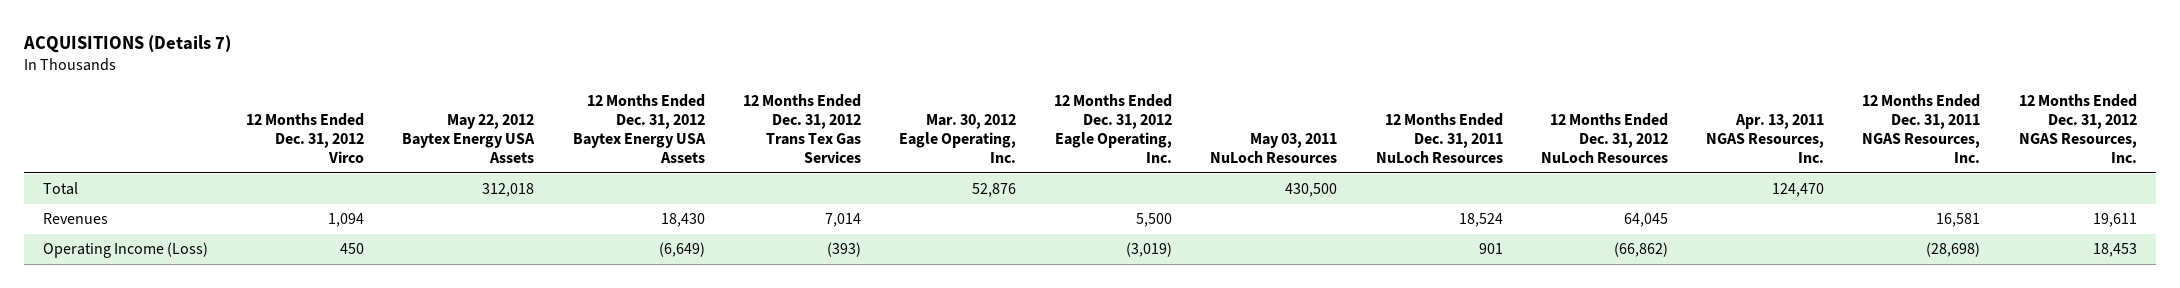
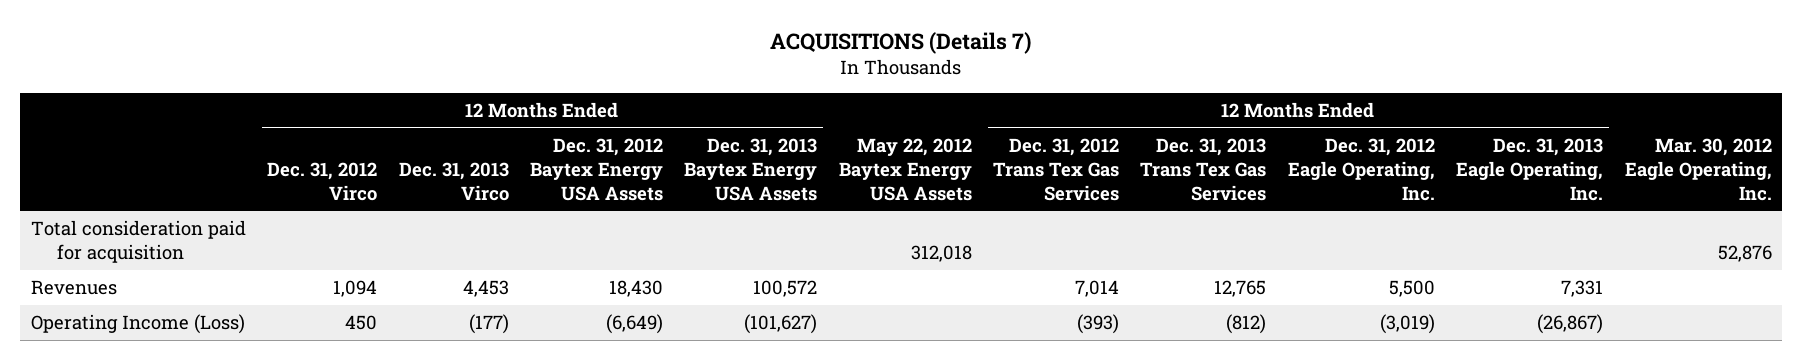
- | 12 Months Ended Dec. 31, 2012 Virco | May 22, 2012 Baytex Energy USA Assets | 12 Months Ended Dec. 31, 2012 Baytex Energy USA Assets | 12 Months Ended Dec. 31, 2012 Trans Tex Gas Services | Mar. 30, 2012 Eagle Operating, Inc. | 12 Months Ended Dec. 31, 2012 Eagle Operating, Inc. | May 03, 2011 NuLoch Resources | 12 Months Ended Dec. 31, 2011 NuLoch Resources | 12 Months Ended Dec. 31, 2012 NuLoch Resources | Apr. 13, 2011 NGAS Resources, Inc. | 12 Months Ended Dec. 31, 2011 NGAS Resources, Inc. | 12 Months Ended Dec. 31, 2012 NGAS Resources, Inc.
+ | 12 Months Ended Dec. 31, 2012 Virco | 12 Months Ended Dec. 31, 2013 Virco | 12 Months Ended Dec. 31, 2012 Baytex Energy USA Assets | 12 Months Ended Dec. 31, 2013 Baytex Energy USA Assets | May 22, 2012 Baytex Energy USA Assets | 12 Months Ended Dec. 31, 2012 Trans Tex Gas Services | 12 Months Ended Dec. 31, 2013 Trans Tex Gas Services | 12 Months Ended Dec. 31, 2012 Eagle Operating, Inc. | 12 Months Ended Dec. 31, 2013 Eagle Operating, Inc. | Mar. 30, 2012 Eagle Operating, Inc.
- Total | | 312,018 | | | 52,876 | | 430,500 | | | 124,470 | |
+ Total consideration paid for acquisition | | | | | 312,018 | | | | | 52,876

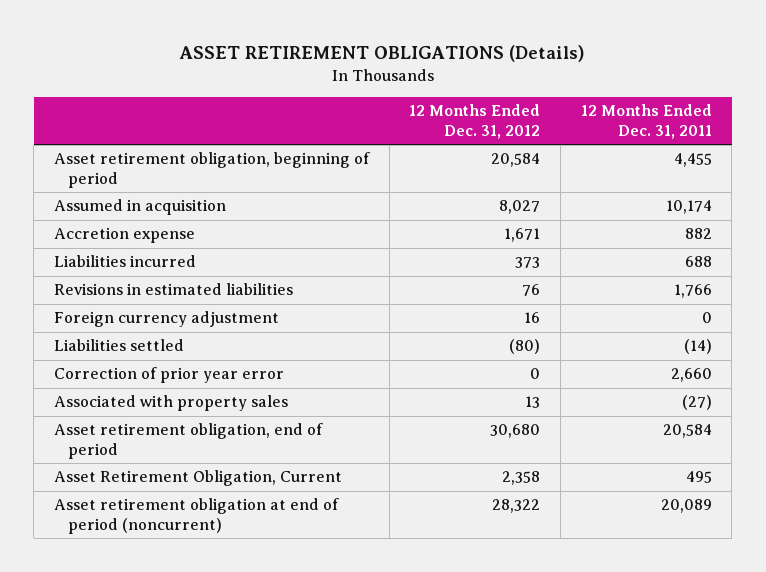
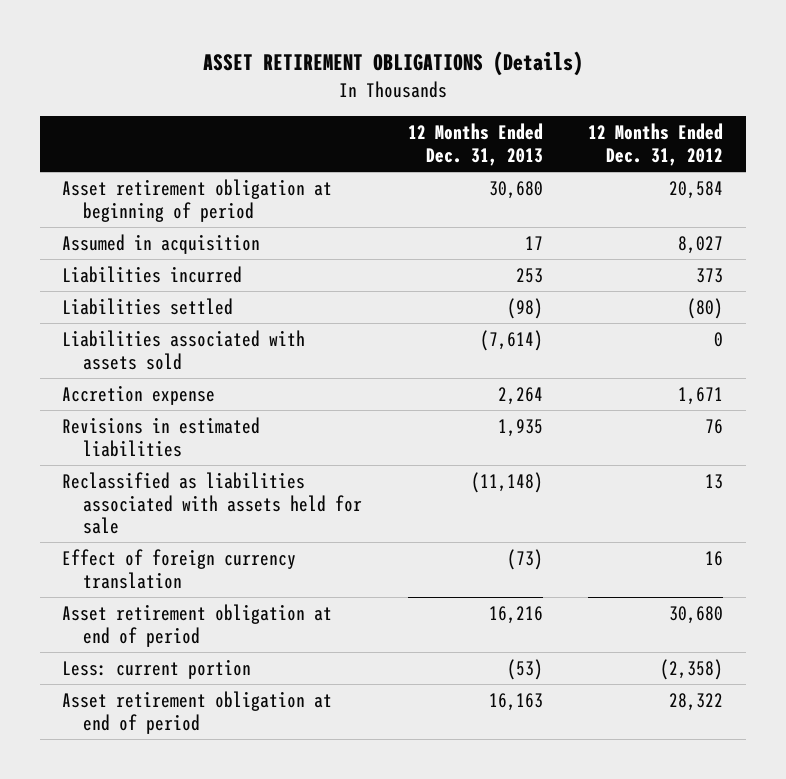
- | 12 Months Ended Dec. 31, 2012 | 12 Months Ended Dec. 31, 2011
+ | 12 Months Ended Dec. 31, 2013 | 12 Months Ended Dec. 31, 2012
- Asset retirement obligation, beginning of period | 20,584 | 4,455
+ Asset retirement obligation at beginning of period | 30,680 | 20,584
- Foreign currency adjustment | 16 | 0
- Correction of prior year error | 0 | 2,660
- Associated with property sales | 13 | (27)
- Asset retirement obligation, end of period | 30,680 | 20,584
- Asset Retirement Obligation, Current | 2,358 | 495
- Asset retirement obligation at end of period (noncurrent) | 28,322 | 20,089
+ Liabilities associated with assets sold | (7,614) | 0
moved down: Accretion expense | 2,264 | 1,671
moved down: Revisions in estimated liabilities | 1,935 | 76
+ Reclassified as liabilities associated with assets held for sale | (11,148) | 13
+ Effect of foreign currency translation | (73) | 16
+ Asset retirement obligation at end of period | 16,216 | 30,680
+ Less: current portion | (53) | (2,358)
+ Asset retirement obligation at end of period | 16,163 | 28,322

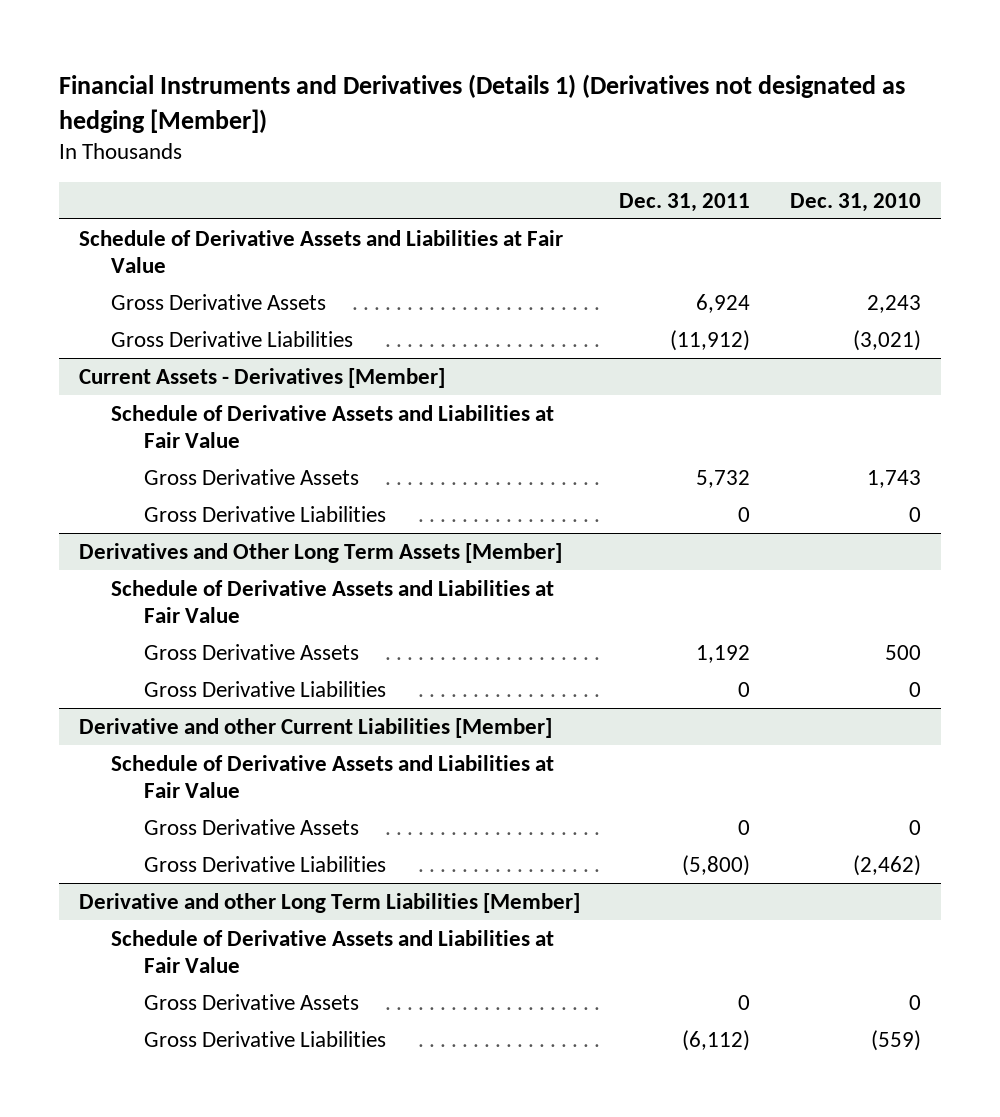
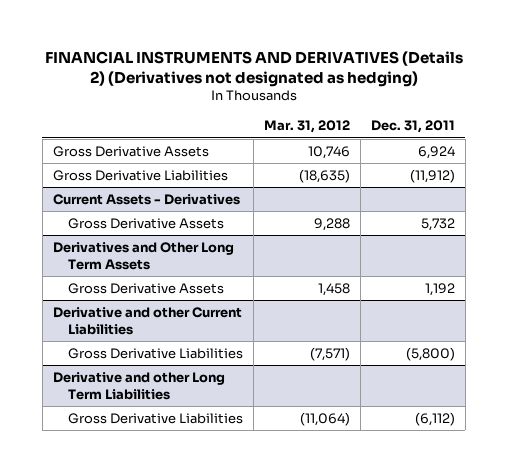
- Financial Instruments and Derivatives (Details 1) (Derivatives not designated as hedging [Member])
+ FINANCIAL INSTRUMENTS AND DERIVATIVES (Details 2) (Derivatives not designated as hedging)
- | Dec. 31, 2011 | Dec. 31, 2010
+ | Mar. 31, 2012 | Dec. 31, 2011
- Schedule of Derivative Assets and Liabilities at Fair Value
- Current Assets - Derivatives [Member]
- Schedule of Derivative Assets and Liabilities at Fair Value
+ Current Assets - Derivatives
- Gross Derivative Liabilities | 0 | 0
- Derivatives and Other Long Term Assets [Member]
- Schedule of Derivative Assets and Liabilities at Fair Value
+ Derivatives and Other Long Term Assets
- Gross Derivative Liabilities | 0 | 0
- Derivative and other Current Liabilities [Member]
- Schedule of Derivative Assets and Liabilities at Fair Value
- Gross Derivative Assets | 0 | 0
+ Derivative and other Current Liabilities
- Derivative and other Long Term Liabilities [Member]
- Schedule of Derivative Assets and Liabilities at Fair Value
- Gross Derivative Assets | 0 | 0
+ Derivative and other Long Term Liabilities

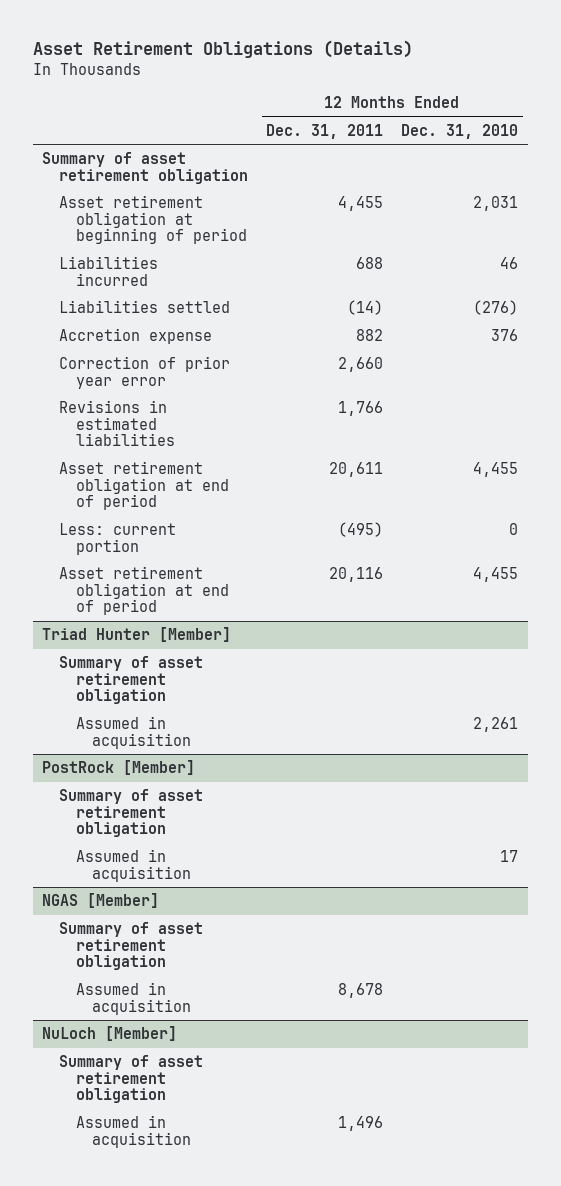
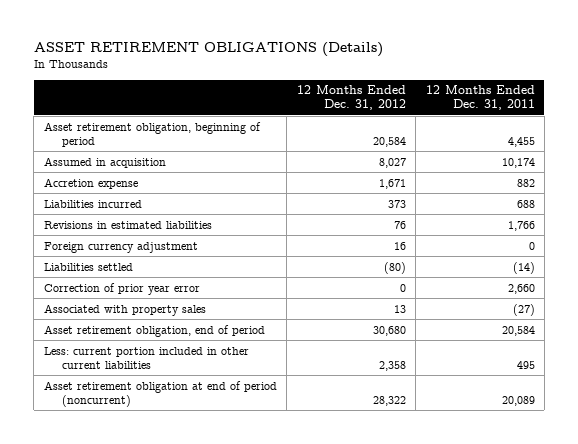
- Asset Retirement Obligations (Details)
+ ASSET RETIREMENT OBLIGATIONS (Details)
- | 12 Months Ended Dec. 31, 2011 | 12 Months Ended Dec. 31, 2010
+ | 12 Months Ended Dec. 31, 2012 | 12 Months Ended Dec. 31, 2011
- Summary of asset retirement obligation
- Asset retirement obligation at beginning of period | 4,455 | 2,031
+ Asset retirement obligation, beginning of period | 20,584 | 4,455
+ Assumed in acquisition | 8,027 | 10,174
moved up: Accretion expense | 1,671 | 882
moved up: Revisions in estimated liabilities | 76 | 1,766
+ Foreign currency adjustment | 16 | 0
- Asset retirement obligation at end of period | 20,611 | 4,455
- Less: current portion | (495) | 0
- Asset retirement obligation at end of period | 20,116 | 4,455
- Triad Hunter [Member]
- Summary of asset retirement obligation
- Assumed in acquisition | | 2,261
- PostRock [Member]
- Summary of asset retirement obligation
- Assumed in acquisition | | 17
- NGAS [Member]
- Summary of asset retirement obligation
- Assumed in acquisition | 8,678 |
- NuLoch [Member]
- Summary of asset retirement obligation
- Assumed in acquisition | 1,496 |
+ Associated with property sales | 13 | (27)
+ Asset retirement obligation, end of period | 30,680 | 20,584
+ Less: current portion included in other current liabilities | 2,358 | 495
+ Asset retirement obligation at end of period (noncurrent) | 28,322 | 20,089

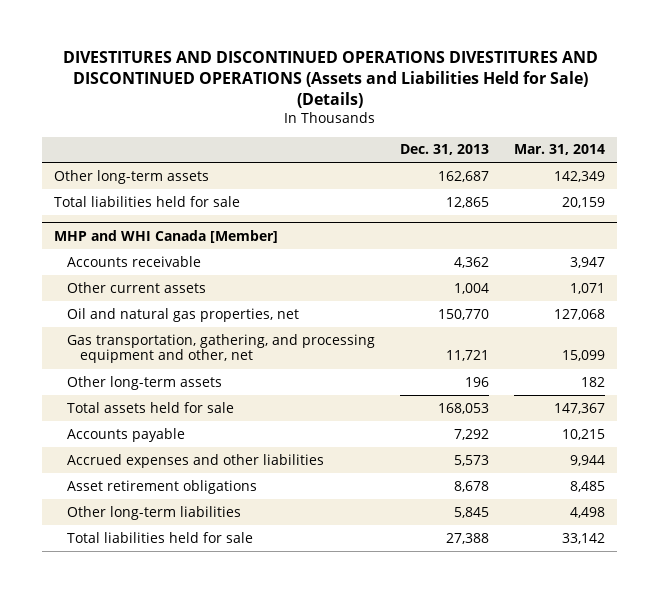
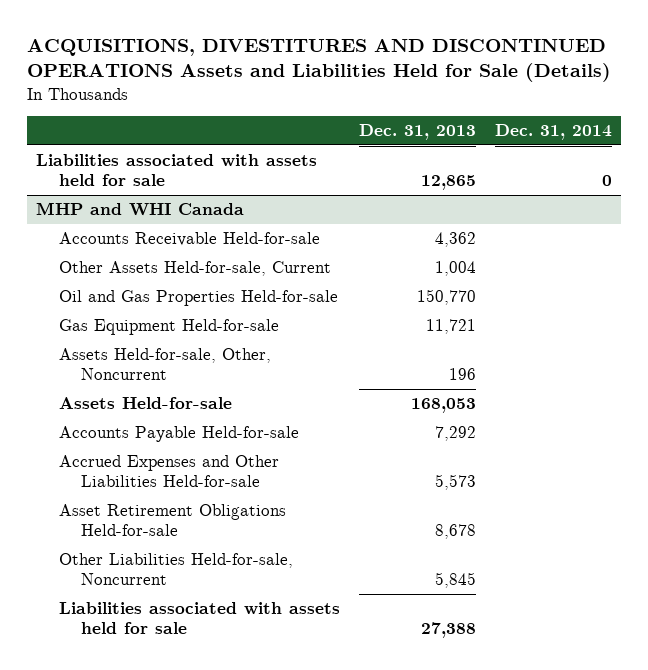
- DIVESTITURES AND DISCONTINUED OPERATIONS DIVESTITURES AND DISCONTINUED OPERATIONS (Assets and Liabilities Held for Sale) (Details)
+ ACQUISITIONS, DIVESTITURES AND DISCONTINUED OPERATIONS Assets and Liabilities Held for Sale (Details)
- | Dec. 31, 2013 | Mar. 31, 2014
+ | Dec. 31, 2013 | Dec. 31, 2014
- Other long-term assets | 162,687 | 142,349
- Total liabilities held for sale | 12,865 | 20,159
- MHP and WHI Canada [Member]
- Accounts receivable | 4,362 | 3,947
- Other current assets | 1,004 | 1,071
- Oil and natural gas properties, net | 150,770 | 127,068
- Gas transportation, gathering, and processing equipment and other, net | 11,721 | 15,099
- Other long-term assets | 196 | 182
- Total assets held for sale | 168,053 | 147,367
- Accounts payable | 7,292 | 10,215
- Accrued expenses and other liabilities | 5,573 | 9,944
- Asset retirement obligations | 8,678 | 8,485
- Other long-term liabilities | 5,845 | 4,498
- Total liabilities held for sale | 27,388 | 33,142
+ Liabilities associated with assets held for sale | 12,865 | 0
+ MHP and WHI Canada
+ Accounts Receivable Held-for-sale | 4,362 |
+ Other Assets Held-for-sale, Current | 1,004 |
+ Oil and Gas Properties Held-for-sale | 150,770 |
+ Gas Equipment Held-for-sale | 11,721 |
+ Assets Held-for-sale, Other, Noncurrent | 196 |
+ Assets Held-for-sale | 168,053 |
+ Accounts Payable Held-for-sale | 7,292 |
+ Accrued Expenses and Other Liabilities Held-for-sale | 5,573 |
+ Asset Retirement Obligations Held-for-sale | 8,678 |
+ Other Liabilities Held-for-sale, Noncurrent | 5,845 |
+ Liabilities associated with assets held for sale | 27,388 |

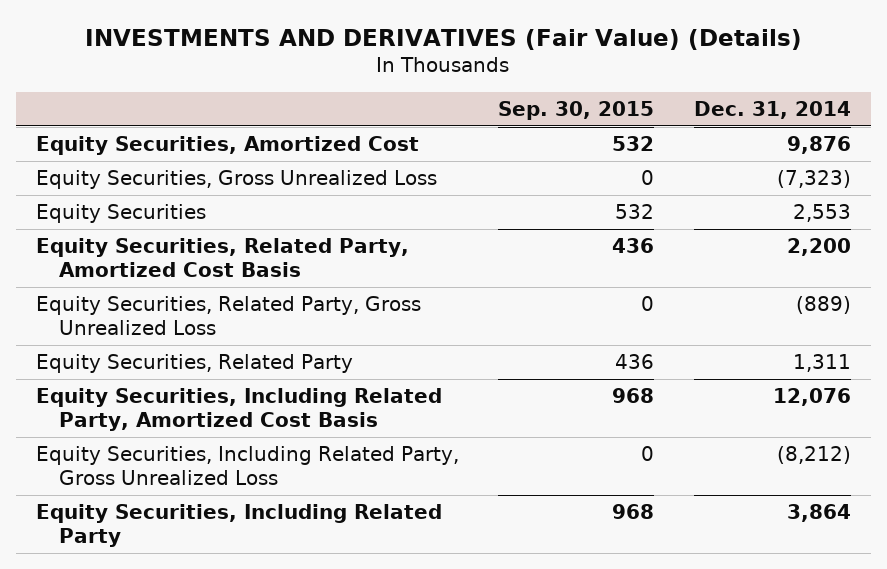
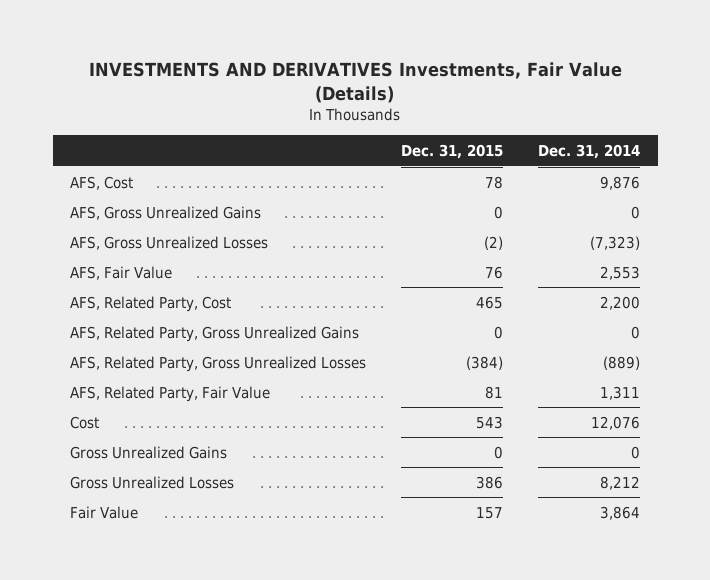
- INVESTMENTS AND DERIVATIVES (Fair Value) (Details)
+ INVESTMENTS AND DERIVATIVES Investments, Fair Value (Details)
- | Sep. 30, 2015 | Dec. 31, 2014
+ | Dec. 31, 2015 | Dec. 31, 2014
- Equity Securities, Amortized Cost | 532 | 9,876
- Equity Securities, Gross Unrealized Loss | 0 | (7,323)
- Equity Securities | 532 | 2,553
- Equity Securities, Related Party, Amortized Cost Basis | 436 | 2,200
- Equity Securities, Related Party, Gross Unrealized Loss | 0 | (889)
- Equity Securities, Related Party | 436 | 1,311
- Equity Securities, Including Related Party, Amortized Cost Basis | 968 | 12,076
- Equity Securities, Including Related Party, Gross Unrealized Loss | 0 | (8,212)
- Equity Securities, Including Related Party | 968 | 3,864
+ AFS, Cost | 78 | 9,876
+ AFS, Gross Unrealized Gains | 0 | 0
+ AFS, Gross Unrealized Losses | (2) | (7,323)
+ AFS, Fair Value | 76 | 2,553
+ AFS, Related Party, Cost | 465 | 2,200
+ AFS, Related Party, Gross Unrealized Gains | 0 | 0
+ AFS, Related Party, Gross Unrealized Losses | (384) | (889)
+ AFS, Related Party, Fair Value | 81 | 1,311
+ Cost | 543 | 12,076
+ Gross Unrealized Gains | 0 | 0
+ Gross Unrealized Losses | 386 | 8,212
+ Fair Value | 157 | 3,864

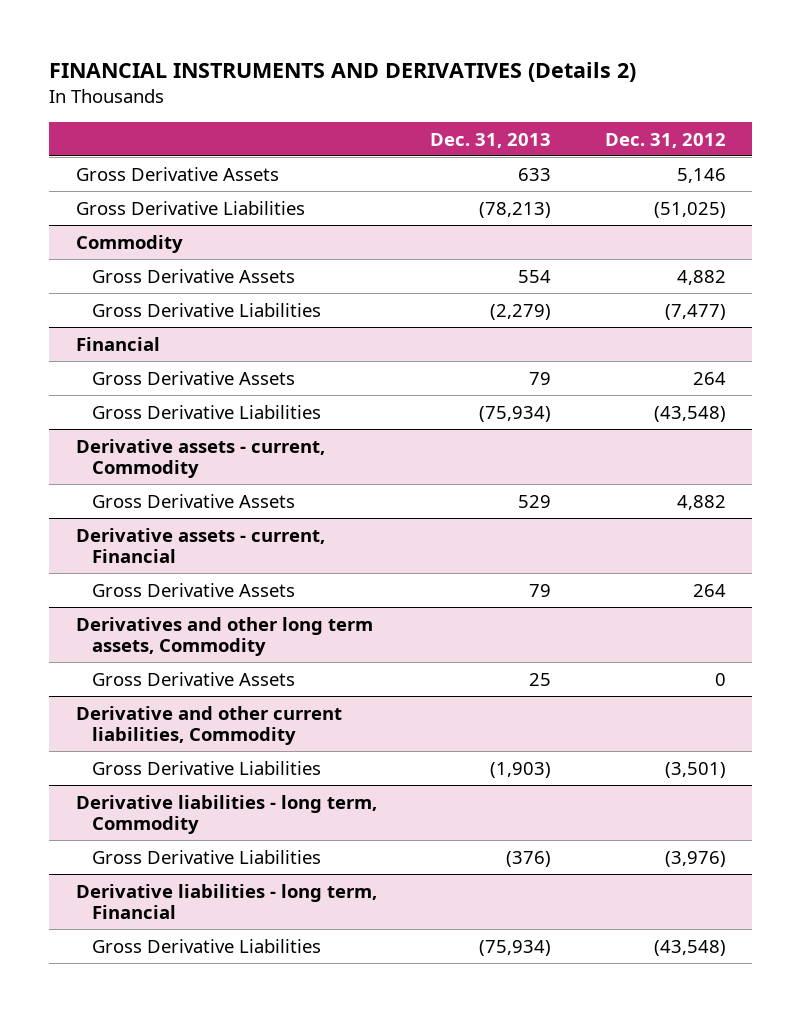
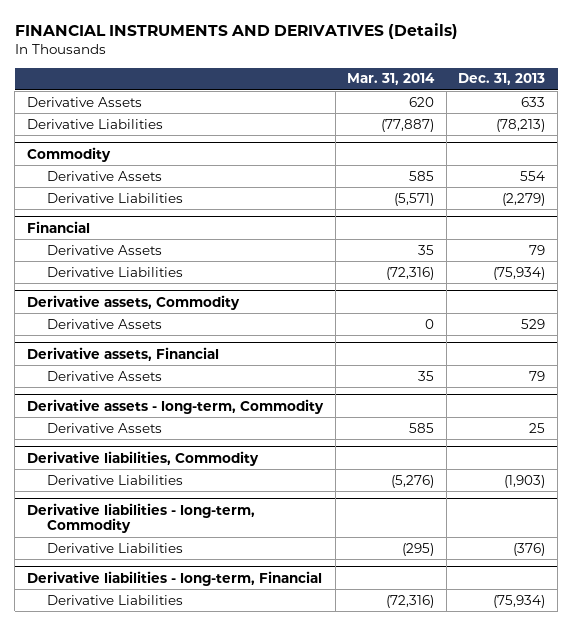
- FINANCIAL INSTRUMENTS AND DERIVATIVES (Details 2)
+ FINANCIAL INSTRUMENTS AND DERIVATIVES (Details)
- | Dec. 31, 2013 | Dec. 31, 2012
+ | Mar. 31, 2014 | Dec. 31, 2013
- Gross Derivative Assets | 633 | 5,146
- Gross Derivative Liabilities | (78,213) | (51,025)
+ Derivative Assets | 620 | 633
+ Derivative Liabilities | (77,887) | (78,213)
@ Commodity
- Gross Derivative Assets | 554 | 4,882
- Gross Derivative Liabilities | (2,279) | (7,477)
+ Derivative Assets | 585 | 554
+ Derivative Liabilities | (5,571) | (2,279)
@ Financial
- Gross Derivative Assets | 79 | 264
- Gross Derivative Liabilities | (75,934) | (43,548)
- Derivative assets - current, Commodity
- Gross Derivative Assets | 529 | 4,882
- Derivative assets - current, Financial
- Gross Derivative Assets | 79 | 264
- Derivatives and other long term assets, Commodity
- Gross Derivative Assets | 25 | 0
- Derivative and other current liabilities, Commodity
- Gross Derivative Liabilities | (1,903) | (3,501)
- Derivative liabilities - long term, Commodity
- Gross Derivative Liabilities | (376) | (3,976)
- Derivative liabilities - long term, Financial
- Gross Derivative Liabilities | (75,934) | (43,548)
@ Financial
+ Derivative Assets | 35 | 79
+ Derivative Liabilities | (72,316) | (75,934)
+ Derivative assets, Commodity
+ Derivative Assets | 0 | 529
+ Derivative assets, Financial
+ Derivative Assets | 35 | 79
+ Derivative assets - long-term, Commodity
+ Derivative Assets | 585 | 25
+ Derivative liabilities, Commodity
+ Derivative Liabilities | (5,276) | (1,903)
+ Derivative liabilities - long-term, Commodity
+ Derivative Liabilities | (295) | (376)
+ Derivative liabilities - long-term, Financial
+ Derivative Liabilities | (72,316) | (75,934)

